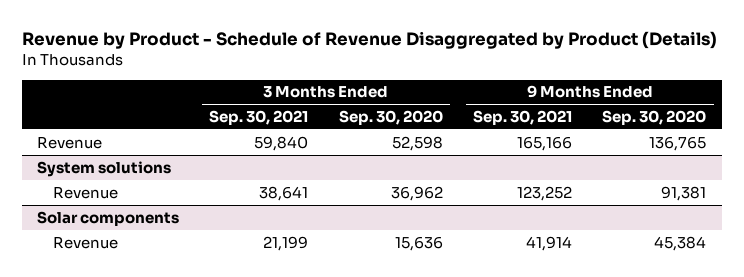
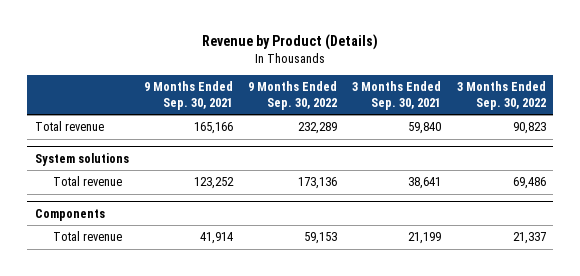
- Revenue by Product - Schedule of Revenue Disaggregated by Product (Details)
+ Revenue by Product (Details)
- | 3 Months Ended Sep. 30, 2021 | 3 Months Ended Sep. 30, 2020 | 9 Months Ended Sep. 30, 2021 | 9 Months Ended Sep. 30, 2020
+ | 9 Months Ended Sep. 30, 2021 | 9 Months Ended Sep. 30, 2022 | 3 Months Ended Sep. 30, 2021 | 3 Months Ended Sep. 30, 2022
- Revenue | 59,840 | 52,598 | 165,166 | 136,765
+ Total revenue | 165,166 | 232,289 | 59,840 | 90,823
@ System solutions
- Revenue | 38,641 | 36,962 | 123,252 | 91,381
- Solar components
- Revenue | 21,199 | 15,636 | 41,914 | 45,384
@ System solutions
+ Total revenue | 123,252 | 173,136 | 38,641 | 69,486
+ Components
+ Total revenue | 41,914 | 59,153 | 21,199 | 21,337

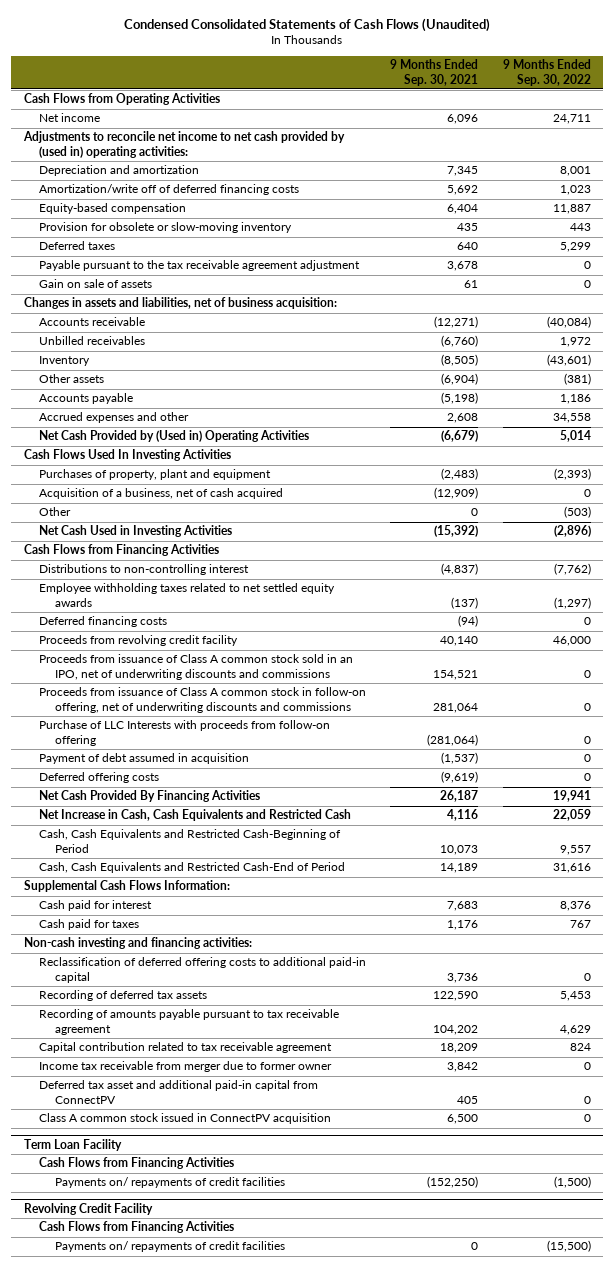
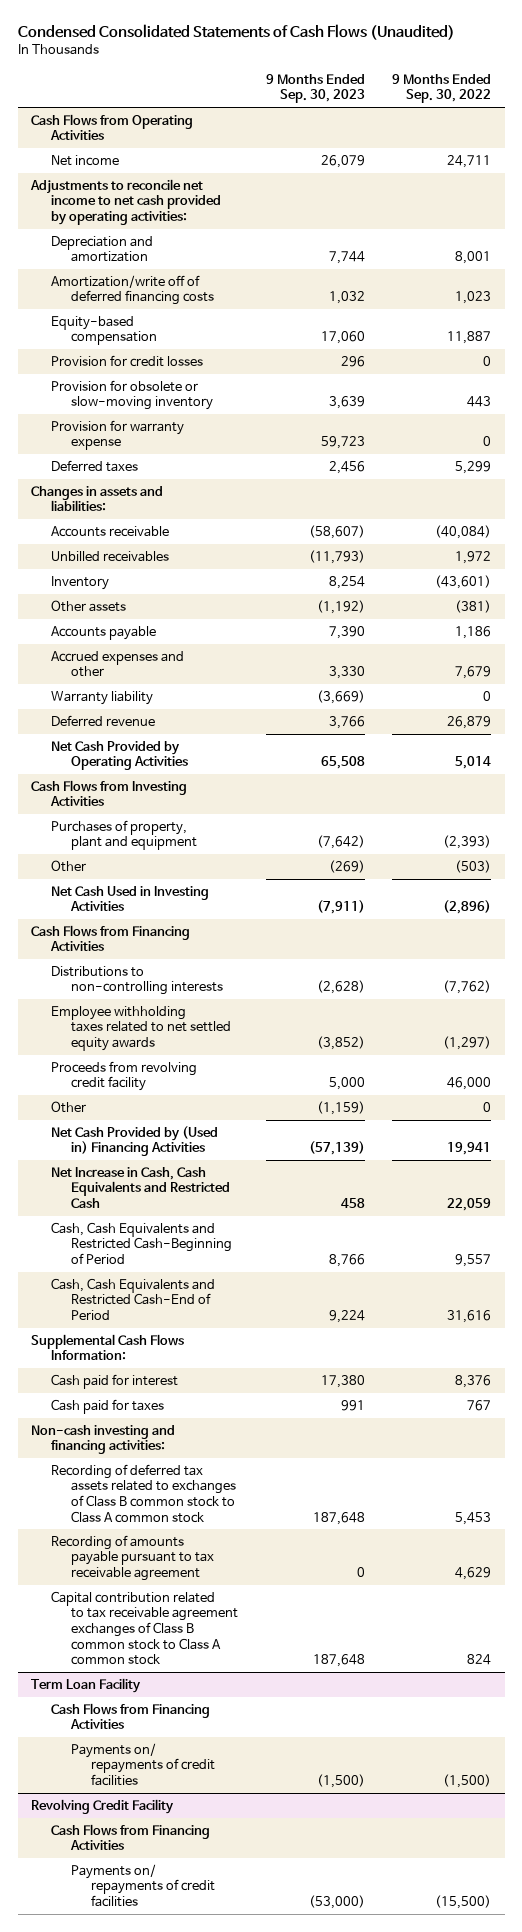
- | 9 Months Ended Sep. 30, 2021 | 9 Months Ended Sep. 30, 2022
+ | 9 Months Ended Sep. 30, 2023 | 9 Months Ended Sep. 30, 2022
- Adjustments to reconcile net income to net cash provided by (used in) operating activities:
+ Adjustments to reconcile net income to net cash provided by operating activities:
+ Provision for credit losses | 296 | 0
+ Provision for warranty expense | 59,723 | 0
- Payable pursuant to the tax receivable agreement adjustment | 3,678 | 0
- Gain on sale of assets | 61 | 0
- Changes in assets and liabilities, net of business acquisition:
+ Changes in assets and liabilities:
- Accrued expenses and other | 2,608 | 34,558
- Net Cash Provided by (Used in) Operating Activities | (6,679) | 5,014
- Cash Flows Used In Investing Activities
+ Accrued expenses and other | 3,330 | 7,679
+ Warranty liability | (3,669) | 0
+ Deferred revenue | 3,766 | 26,879
+ Net Cash Provided by Operating Activities | 65,508 | 5,014
+ Cash Flows from Investing Activities
- Acquisition of a business, net of cash acquired | (12,909) | 0
- Distributions to non-controlling interest | (4,837) | (7,762)
+ Distributions to non-controlling interests | (2,628) | (7,762)
- Deferred financing costs | (94) | 0
- Proceeds from issuance of Class A common stock sold in an IPO, net of underwriting discounts and commissions | 154,521 | 0
- Proceeds from issuance of Class A common stock in follow-on offering, net of underwriting discounts and commissions | 281,064 | 0
- Purchase of LLC Interests with proceeds from follow-on offering | (281,064) | 0
- Payment of debt assumed in acquisition | (1,537) | 0
- Deferred offering costs | (9,619) | 0
- Net Cash Provided By Financing Activities | 26,187 | 19,941
+ Other | (1,159) | 0
+ Net Cash Provided by (Used in) Financing Activities | (57,139) | 19,941
- Reclassification of deferred offering costs to additional paid-in capital | 3,736 | 0
- Recording of deferred tax assets | 122,590 | 5,453
+ Recording of deferred tax assets related to exchanges of Class B common stock to Class A common stock | 187,648 | 5,453
- Capital contribution related to tax receivable agreement | 18,209 | 824
- Income tax receivable from merger due to former owner | 3,842 | 0
- Deferred tax asset and additional paid-in capital from ConnectPV | 405 | 0
- Class A common stock issued in ConnectPV acquisition | 6,500 | 0
+ Capital contribution related to tax receivable agreement exchanges of Class B common stock to Class A common stock | 187,648 | 824

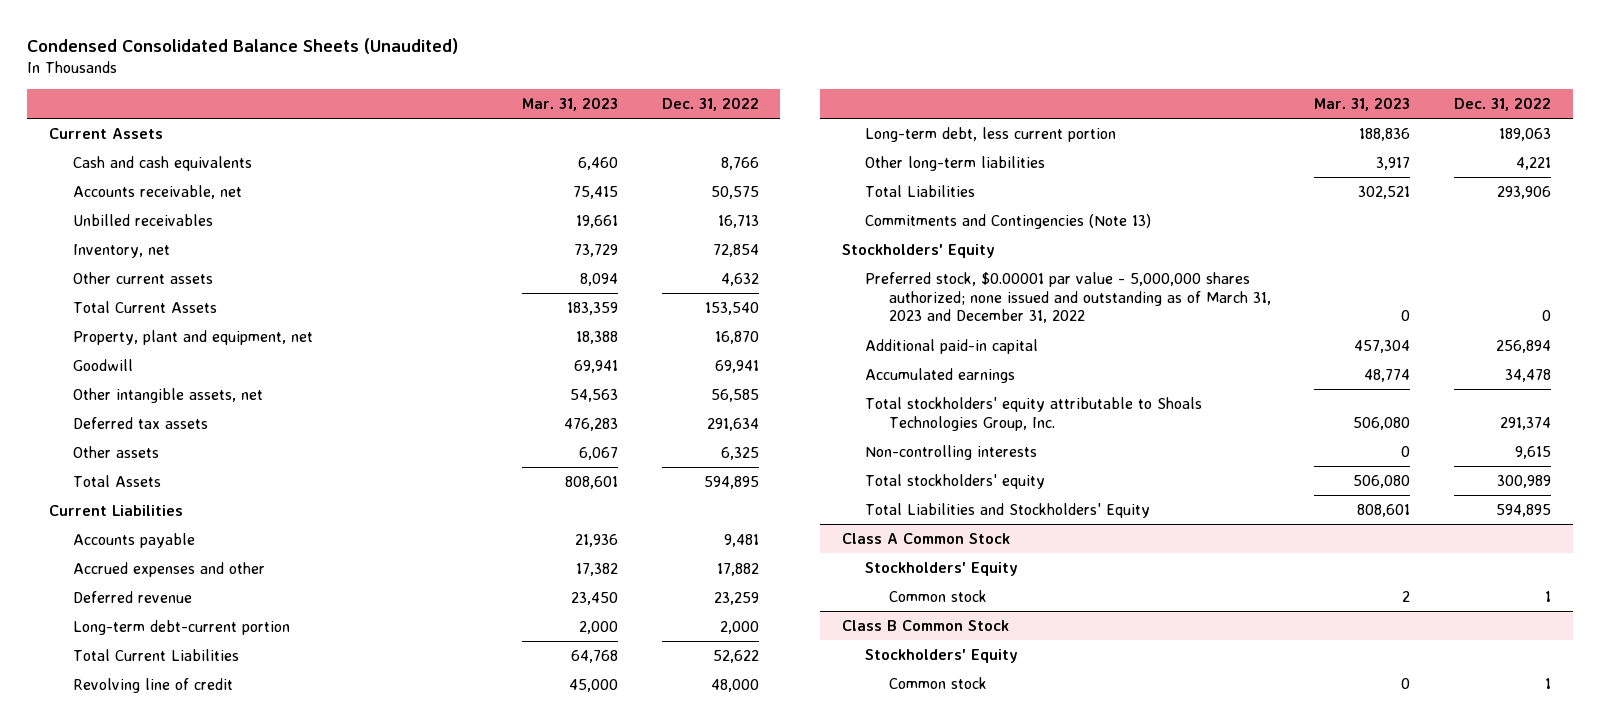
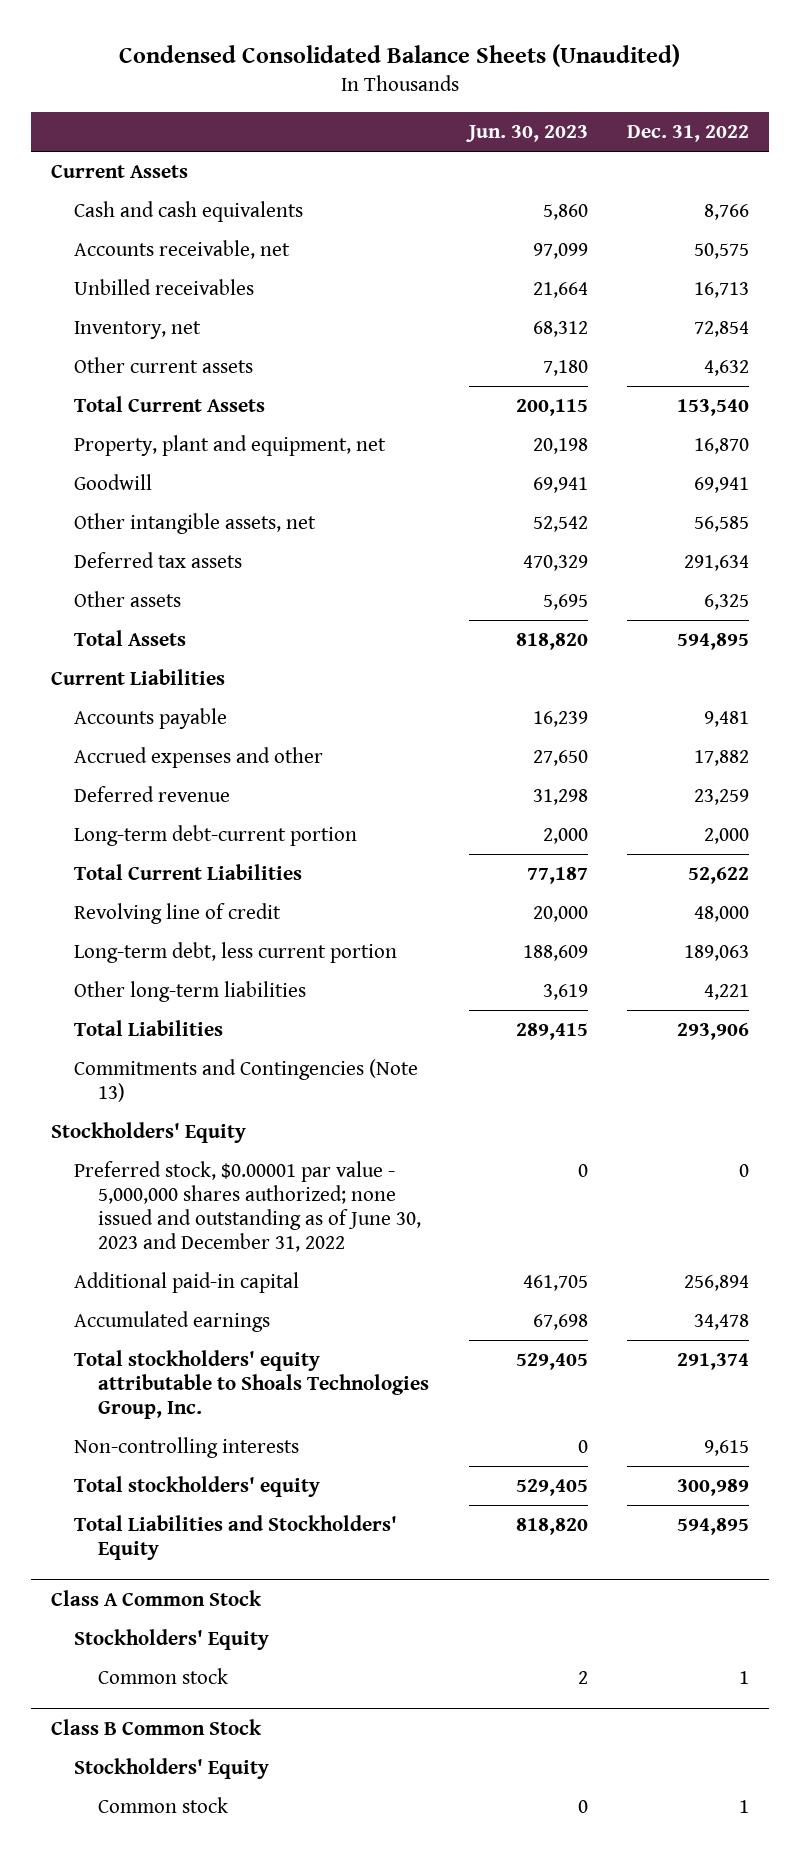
- | Mar. 31, 2023 | Dec. 31, 2022
+ | Jun. 30, 2023 | Dec. 31, 2022
- Preferred stock, $0.00001 par value - 5,000,000 shares authorized; none issued and outstanding as of March 31, 2023 and December 31, 2022 | 0 | 0
+ Preferred stock, $0.00001 par value - 5,000,000 shares authorized; none issued and outstanding as of June 30, 2023 and December 31, 2022 | 0 | 0

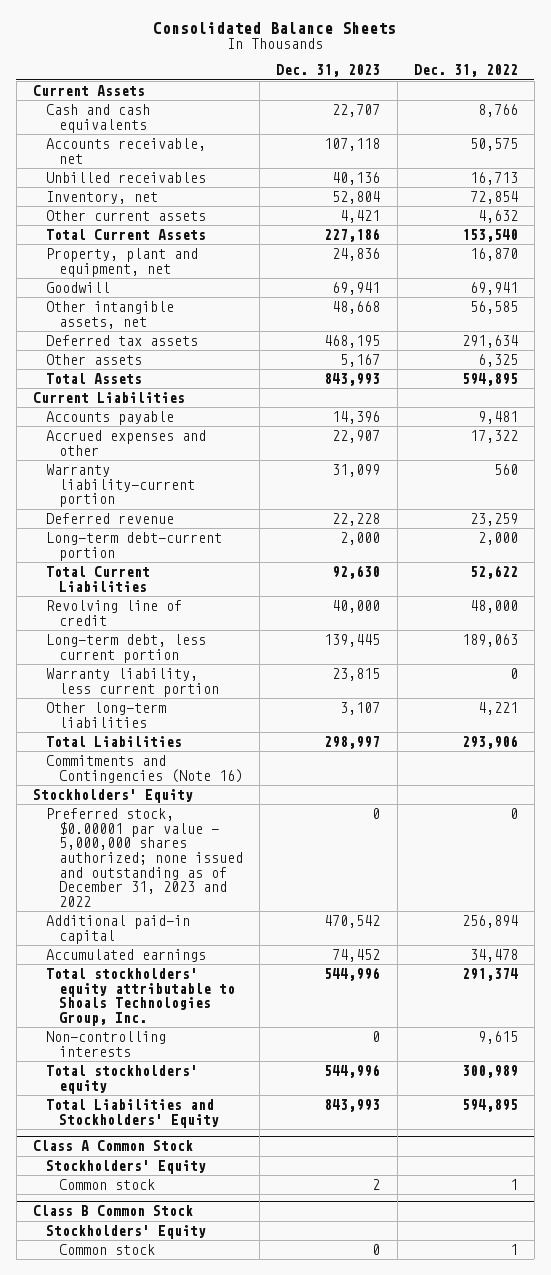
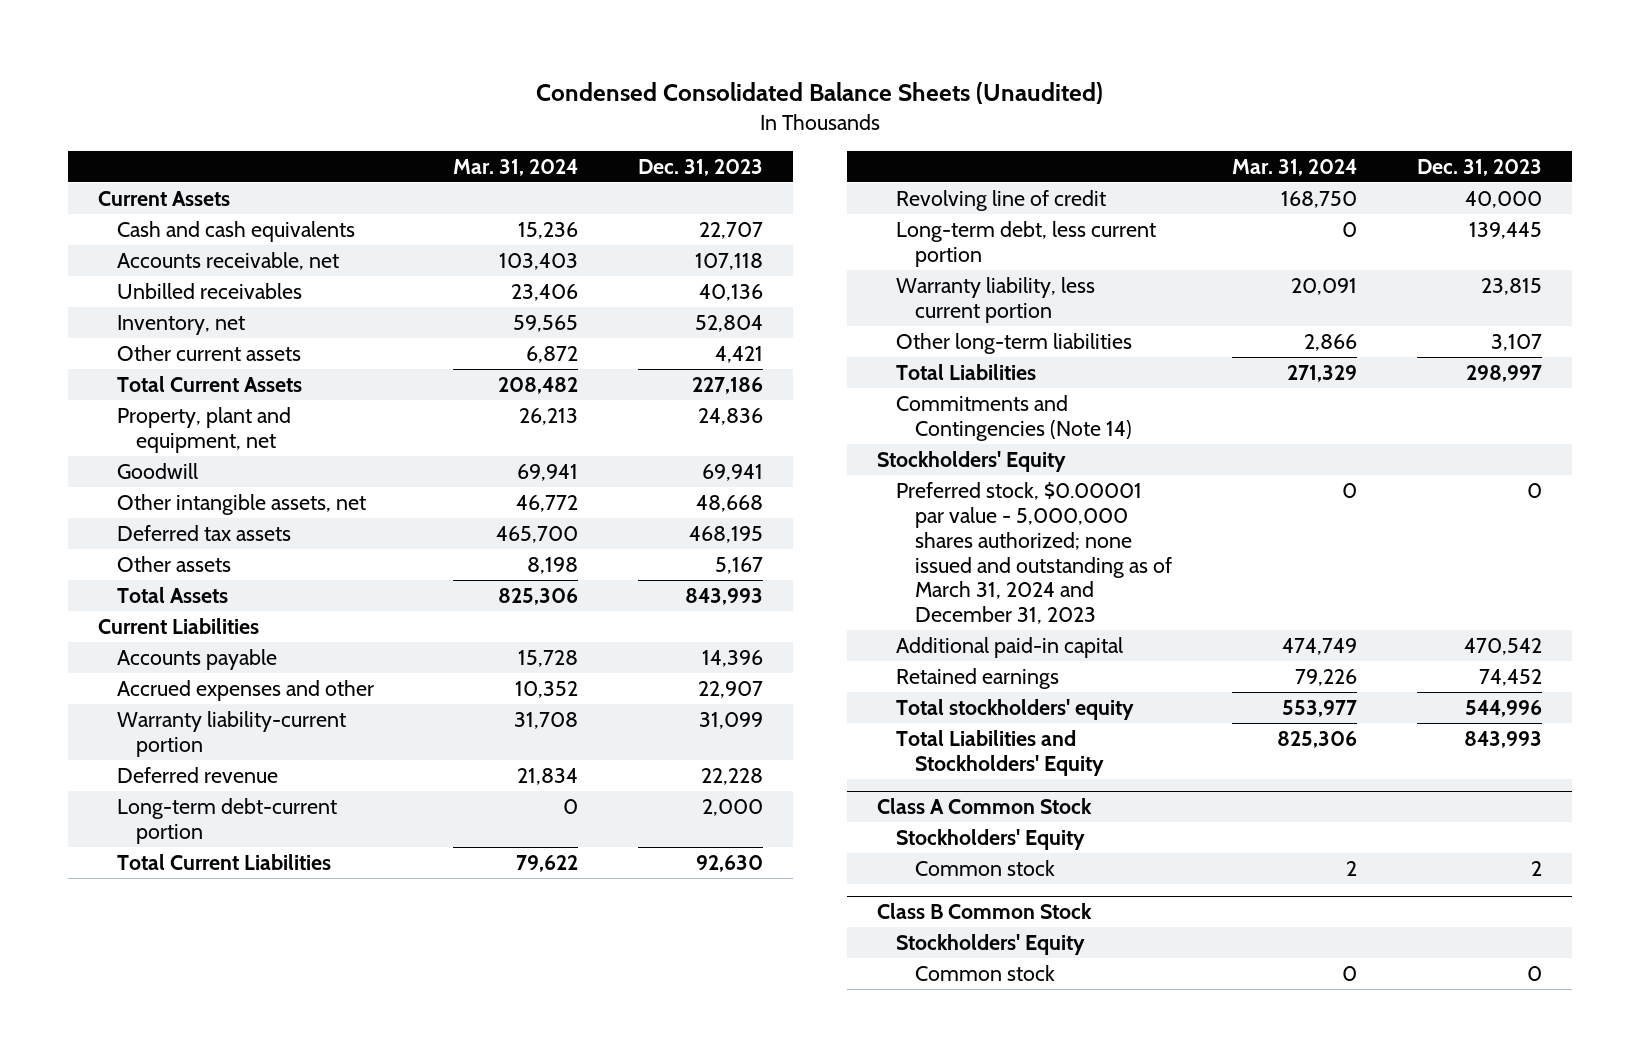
- Consolidated Balance Sheets
+ Condensed Consolidated Balance Sheets (Unaudited)
- | Dec. 31, 2023 | Dec. 31, 2022
+ | Mar. 31, 2024 | Dec. 31, 2023
- Commitments and Contingencies (Note 16)
+ Commitments and Contingencies (Note 14)
- Preferred stock, $0.00001 par value - 5,000,000 shares authorized; none issued and outstanding as of December 31, 2023 and 2022 | 0 | 0
+ Preferred stock, $0.00001 par value - 5,000,000 shares authorized; none issued and outstanding as of March 31, 2024 and December 31, 2023 | 0 | 0
- Accumulated earnings | 74,452 | 34,478
- Total stockholders' equity attributable to Shoals Technologies Group, Inc. | 544,996 | 291,374
- Non-controlling interests | 0 | 9,615
+ Retained earnings | 79,226 | 74,452

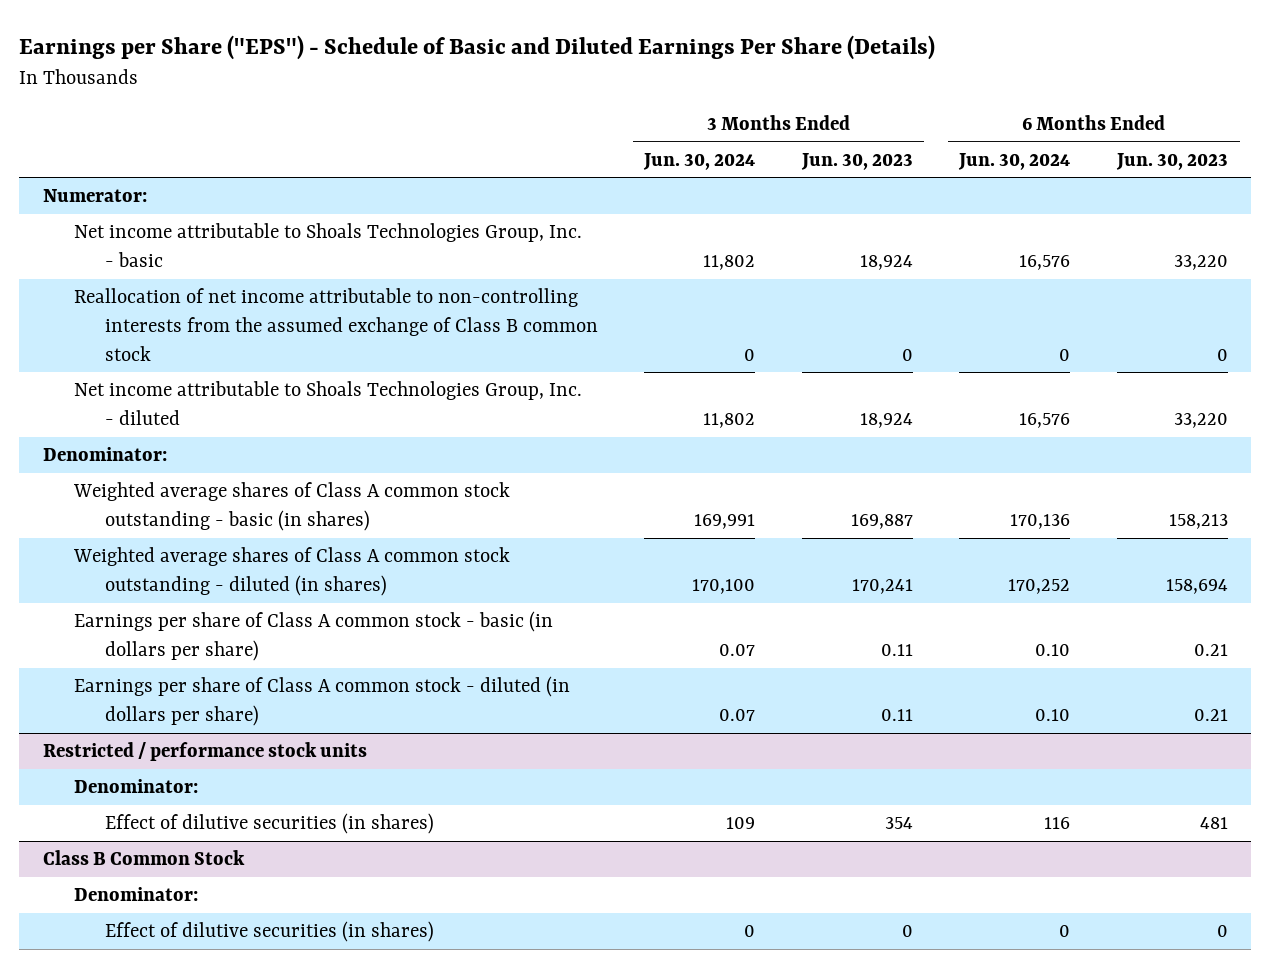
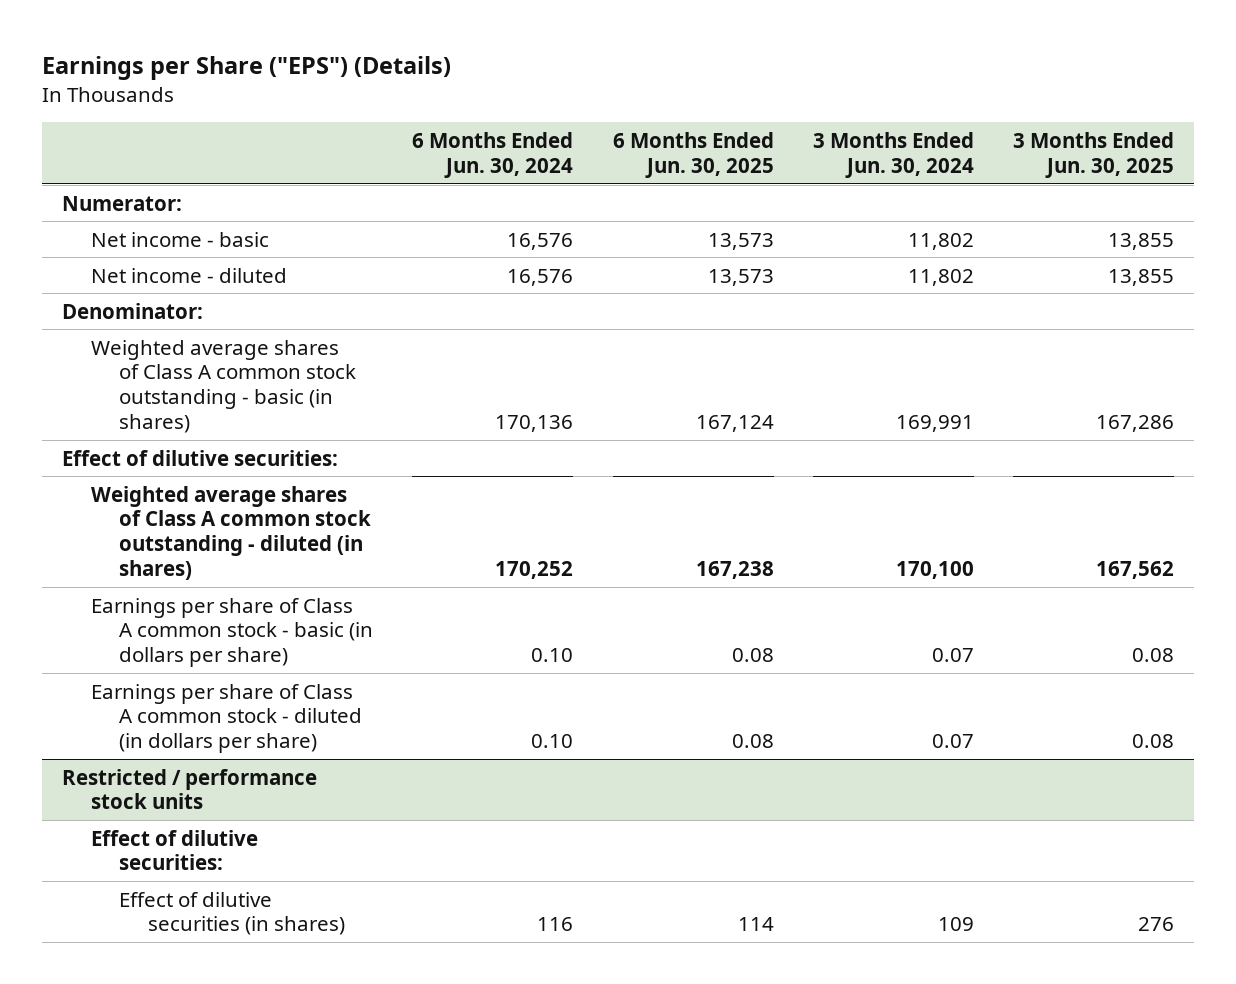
- Earnings per Share ("EPS") - Schedule of Basic and Diluted Earnings Per Share (Details)
+ Earnings per Share ("EPS") (Details)
- | 3 Months Ended Jun. 30, 2024 | 3 Months Ended Jun. 30, 2023 | 6 Months Ended Jun. 30, 2024 | 6 Months Ended Jun. 30, 2023
+ | 6 Months Ended Jun. 30, 2024 | 6 Months Ended Jun. 30, 2025 | 3 Months Ended Jun. 30, 2024 | 3 Months Ended Jun. 30, 2025
- Net income attributable to Shoals Technologies Group, Inc. - basic | 11,802 | 18,924 | 16,576 | 33,220
- Reallocation of net income attributable to non-controlling interests from the assumed exchange of Class B common stock | 0 | 0 | 0 | 0
- Net income attributable to Shoals Technologies Group, Inc. - diluted | 11,802 | 18,924 | 16,576 | 33,220
+ Net income - basic | 16,576 | 13,573 | 11,802 | 13,855
+ Net income - diluted | 16,576 | 13,573 | 11,802 | 13,855
+ Effect of dilutive securities:
@ Restricted / performance stock units
- Denominator:
+ Effect of dilutive securities:
- Class B Common Stock
- Denominator:
- Effect of dilutive securities (in shares) | 0 | 0 | 0 | 0

